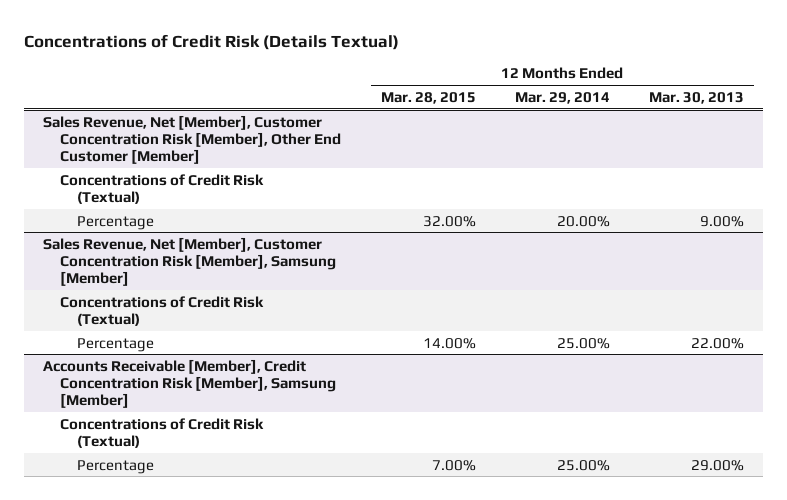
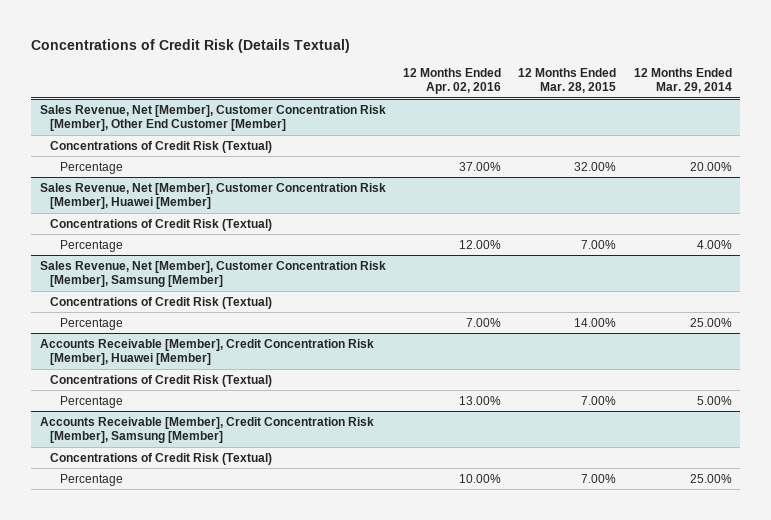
- | 12 Months Ended Mar. 28, 2015 | 12 Months Ended Mar. 29, 2014 | 12 Months Ended Mar. 30, 2013
+ | 12 Months Ended Apr. 02, 2016 | 12 Months Ended Mar. 28, 2015 | 12 Months Ended Mar. 29, 2014
+ Sales Revenue, Net [Member], Customer Concentration Risk [Member], Huawei [Member]
+ Concentrations of Credit Risk (Textual)
+ Percentage | 12.00% | 7.00% | 4.00%
+ Accounts Receivable [Member], Credit Concentration Risk [Member], Huawei [Member]
+ Concentrations of Credit Risk (Textual)
+ Percentage | 13.00% | 7.00% | 5.00%

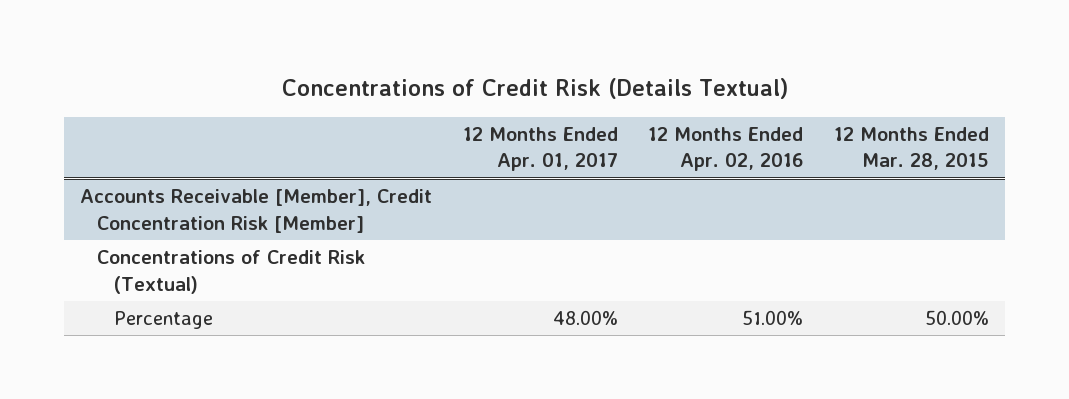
- | 12 Months Ended Apr. 02, 2016 | 12 Months Ended Mar. 28, 2015 | 12 Months Ended Mar. 29, 2014
+ | 12 Months Ended Apr. 01, 2017 | 12 Months Ended Apr. 02, 2016 | 12 Months Ended Mar. 28, 2015
- Sales Revenue, Net [Member], Customer Concentration Risk [Member], Other End Customer [Member]
- Concentrations of Credit Risk (Textual)
- Percentage | 37.00% | 32.00% | 20.00%
- Sales Revenue, Net [Member], Customer Concentration Risk [Member], Huawei [Member]
- Concentrations of Credit Risk (Textual)
- Percentage | 12.00% | 7.00% | 4.00%
- Sales Revenue, Net [Member], Customer Concentration Risk [Member], Samsung [Member]
- Concentrations of Credit Risk (Textual)
- Percentage | 7.00% | 14.00% | 25.00%
- Accounts Receivable [Member], Credit Concentration Risk [Member], Huawei [Member]
- Concentrations of Credit Risk (Textual)
- Percentage | 13.00% | 7.00% | 5.00%
- Accounts Receivable [Member], Credit Concentration Risk [Member], Samsung [Member]
+ Accounts Receivable [Member], Credit Concentration Risk [Member]
- Percentage | 10.00% | 7.00% | 25.00%
+ Percentage | 48.00% | 51.00% | 50.00%

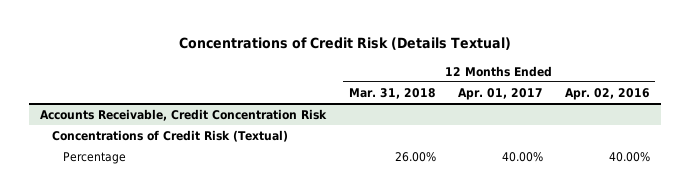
- | 12 Months Ended Apr. 01, 2017 | 12 Months Ended Apr. 02, 2016 | 12 Months Ended Mar. 28, 2015
+ | 12 Months Ended Mar. 31, 2018 | 12 Months Ended Apr. 01, 2017 | 12 Months Ended Apr. 02, 2016
- Accounts Receivable [Member], Credit Concentration Risk [Member]
+ Accounts Receivable, Credit Concentration Risk
- Percentage | 48.00% | 51.00% | 50.00%
+ Percentage | 26.00% | 40.00% | 40.00%

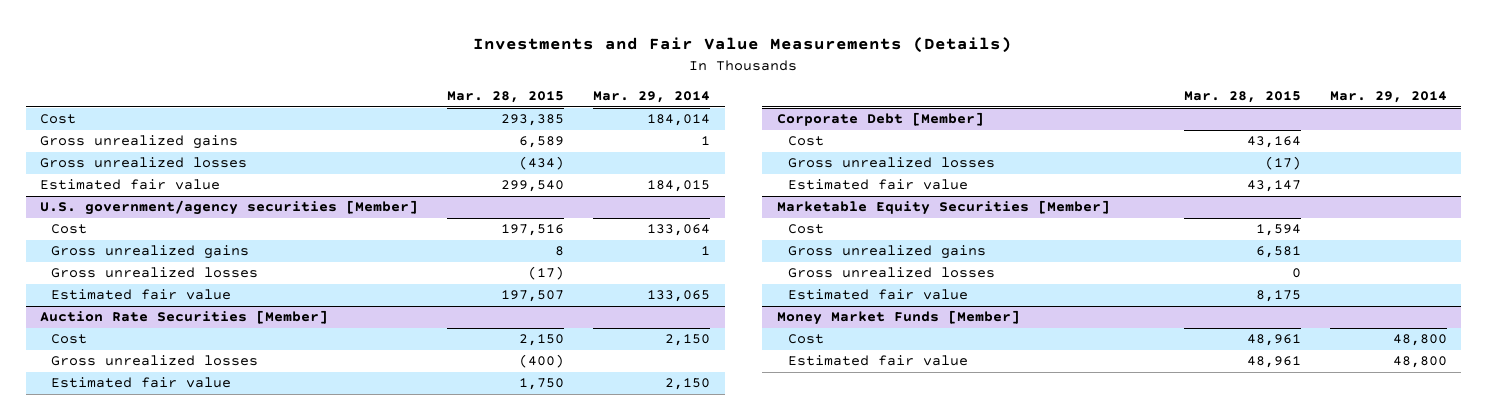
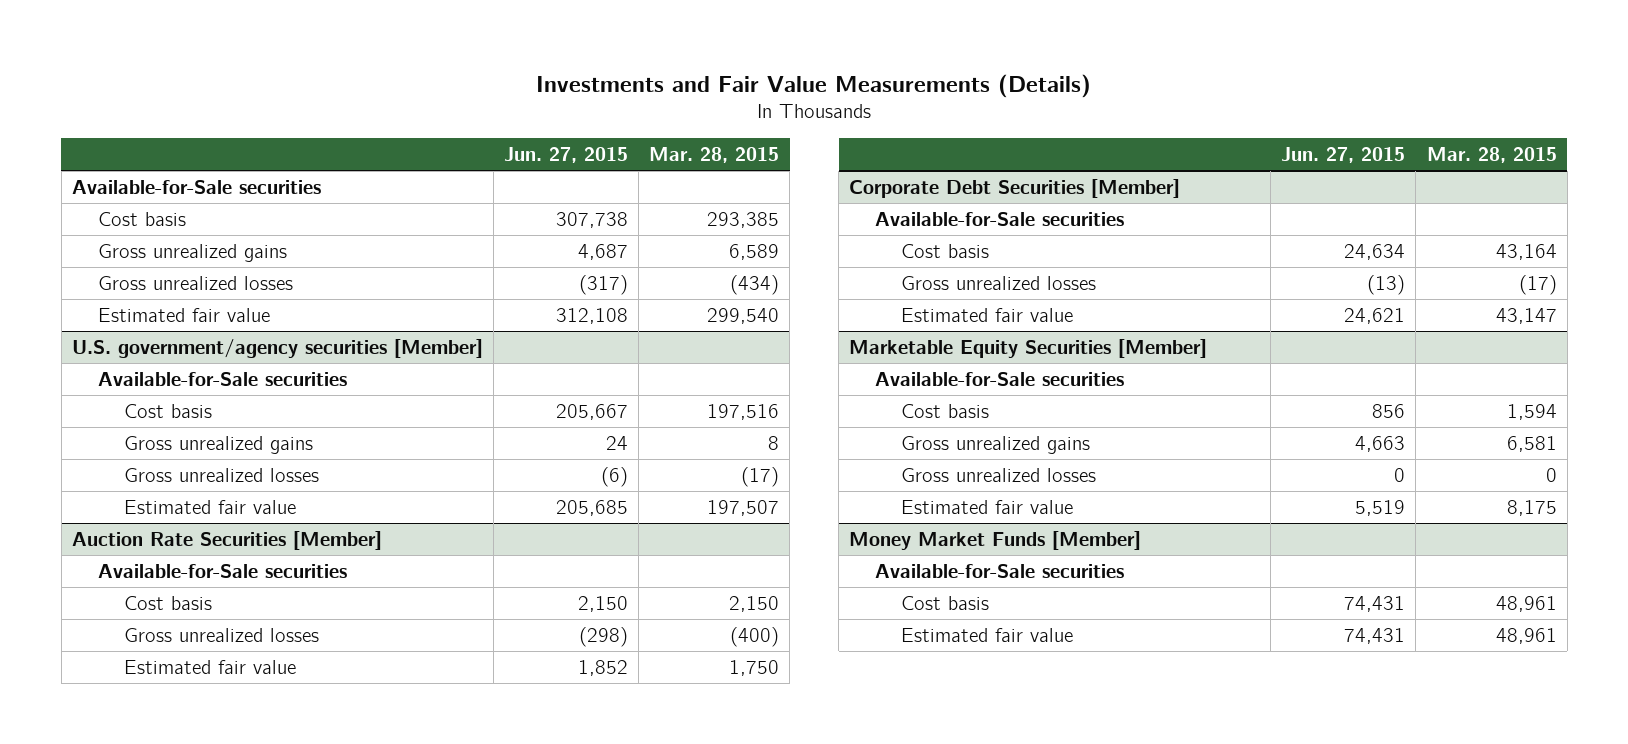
- | Mar. 28, 2015 | Mar. 29, 2014
+ | Jun. 27, 2015 | Mar. 28, 2015
- Cost | 293,385 | 184,014
+ Available-for-Sale securities
+ Cost basis | 307,738 | 293,385
@ U.S. government/agency securities [Member]
- Cost | 197,516 | 133,064
+ Available-for-Sale securities
+ Cost basis | 205,667 | 197,516
@ Auction Rate Securities [Member]
- Cost | 2,150 | 2,150
+ Available-for-Sale securities
+ Cost basis | 2,150 | 2,150
- Corporate Debt [Member]
- Cost | 43,164 |
+ Corporate Debt Securities [Member]
+ Available-for-Sale securities
+ Cost basis | 24,634 | 43,164
@ Marketable Equity Securities [Member]
- Cost | 1,594 |
+ Available-for-Sale securities
+ Cost basis | 856 | 1,594
@ Money Market Funds [Member]
- Cost | 48,961 | 48,800
+ Available-for-Sale securities
+ Cost basis | 74,431 | 48,961

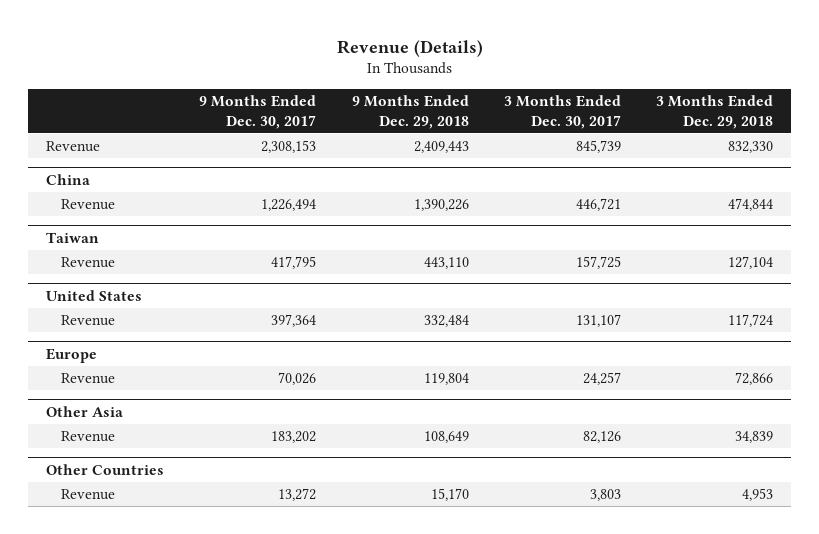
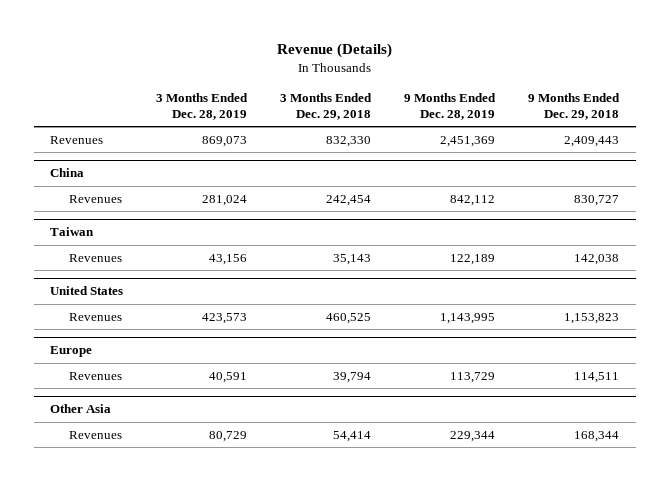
- | 9 Months Ended Dec. 30, 2017 | 9 Months Ended Dec. 29, 2018 | 3 Months Ended Dec. 30, 2017 | 3 Months Ended Dec. 29, 2018
+ | 3 Months Ended Dec. 28, 2019 | 3 Months Ended Dec. 29, 2018 | 9 Months Ended Dec. 28, 2019 | 9 Months Ended Dec. 29, 2018
- Revenue | 2,308,153 | 2,409,443 | 845,739 | 832,330
+ Revenues | 869,073 | 832,330 | 2,451,369 | 2,409,443
@ China
- Revenue | 1,226,494 | 1,390,226 | 446,721 | 474,844
+ Revenues | 281,024 | 242,454 | 842,112 | 830,727
@ Taiwan
- Revenue | 417,795 | 443,110 | 157,725 | 127,104
+ Revenues | 43,156 | 35,143 | 122,189 | 142,038
@ United States
- Revenue | 397,364 | 332,484 | 131,107 | 117,724
+ Revenues | 423,573 | 460,525 | 1,143,995 | 1,153,823
@ Europe
- Revenue | 70,026 | 119,804 | 24,257 | 72,866
+ Revenues | 40,591 | 39,794 | 113,729 | 114,511
@ Other Asia
- Revenue | 183,202 | 108,649 | 82,126 | 34,839
- Other Countries
- Revenue | 13,272 | 15,170 | 3,803 | 4,953
@ Other Asia
+ Revenues | 80,729 | 54,414 | 229,344 | 168,344

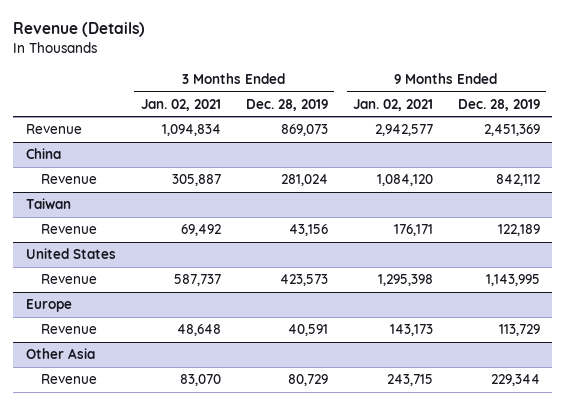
- | 3 Months Ended Dec. 28, 2019 | 3 Months Ended Dec. 29, 2018 | 9 Months Ended Dec. 28, 2019 | 9 Months Ended Dec. 29, 2018
+ | 3 Months Ended Jan. 02, 2021 | 3 Months Ended Dec. 28, 2019 | 9 Months Ended Jan. 02, 2021 | 9 Months Ended Dec. 28, 2019
- Revenues | 869,073 | 832,330 | 2,451,369 | 2,409,443
+ Revenue | 1,094,834 | 869,073 | 2,942,577 | 2,451,369
@ China
- Revenues | 281,024 | 242,454 | 842,112 | 830,727
+ Revenue | 305,887 | 281,024 | 1,084,120 | 842,112
@ Taiwan
- Revenues | 43,156 | 35,143 | 122,189 | 142,038
+ Revenue | 69,492 | 43,156 | 176,171 | 122,189
@ United States
- Revenues | 423,573 | 460,525 | 1,143,995 | 1,153,823
+ Revenue | 587,737 | 423,573 | 1,295,398 | 1,143,995
@ Europe
- Revenues | 40,591 | 39,794 | 113,729 | 114,511
+ Revenue | 48,648 | 40,591 | 143,173 | 113,729
@ Other Asia
- Revenues | 80,729 | 54,414 | 229,344 | 168,344
+ Revenue | 83,070 | 80,729 | 243,715 | 229,344

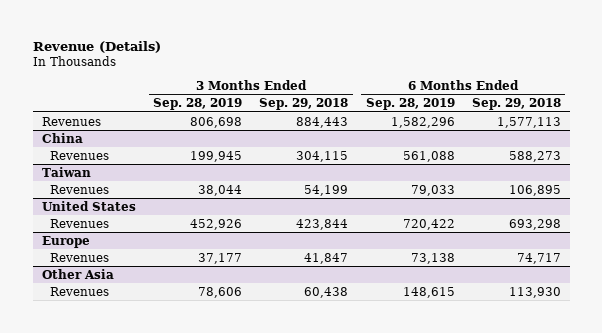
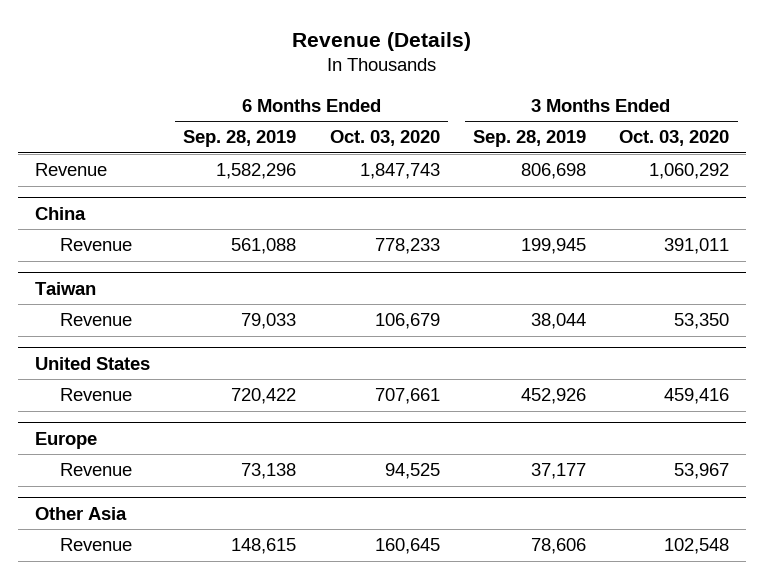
- | 3 Months Ended Sep. 28, 2019 | 3 Months Ended Sep. 29, 2018 | 6 Months Ended Sep. 28, 2019 | 6 Months Ended Sep. 29, 2018
+ | 6 Months Ended Sep. 28, 2019 | 6 Months Ended Oct. 03, 2020 | 3 Months Ended Sep. 28, 2019 | 3 Months Ended Oct. 03, 2020
- Revenues | 806,698 | 884,443 | 1,582,296 | 1,577,113
+ Revenue | 1,582,296 | 1,847,743 | 806,698 | 1,060,292
@ China
- Revenues | 199,945 | 304,115 | 561,088 | 588,273
+ Revenue | 561,088 | 778,233 | 199,945 | 391,011
@ Taiwan
- Revenues | 38,044 | 54,199 | 79,033 | 106,895
+ Revenue | 79,033 | 106,679 | 38,044 | 53,350
@ United States
- Revenues | 452,926 | 423,844 | 720,422 | 693,298
+ Revenue | 720,422 | 707,661 | 452,926 | 459,416
@ Europe
- Revenues | 37,177 | 41,847 | 73,138 | 74,717
+ Revenue | 73,138 | 94,525 | 37,177 | 53,967
@ Other Asia
- Revenues | 78,606 | 60,438 | 148,615 | 113,930
+ Revenue | 148,615 | 160,645 | 78,606 | 102,548

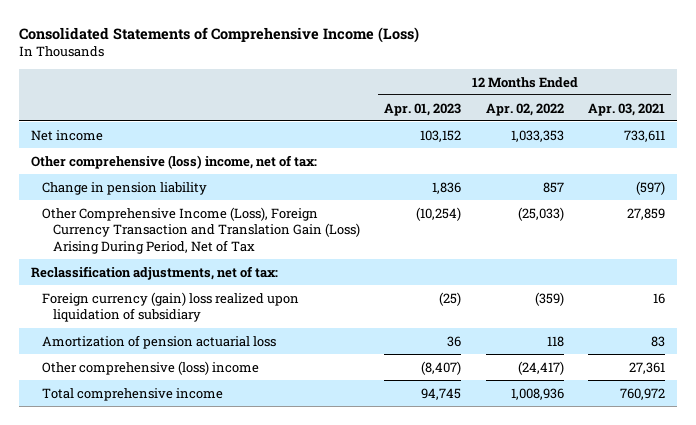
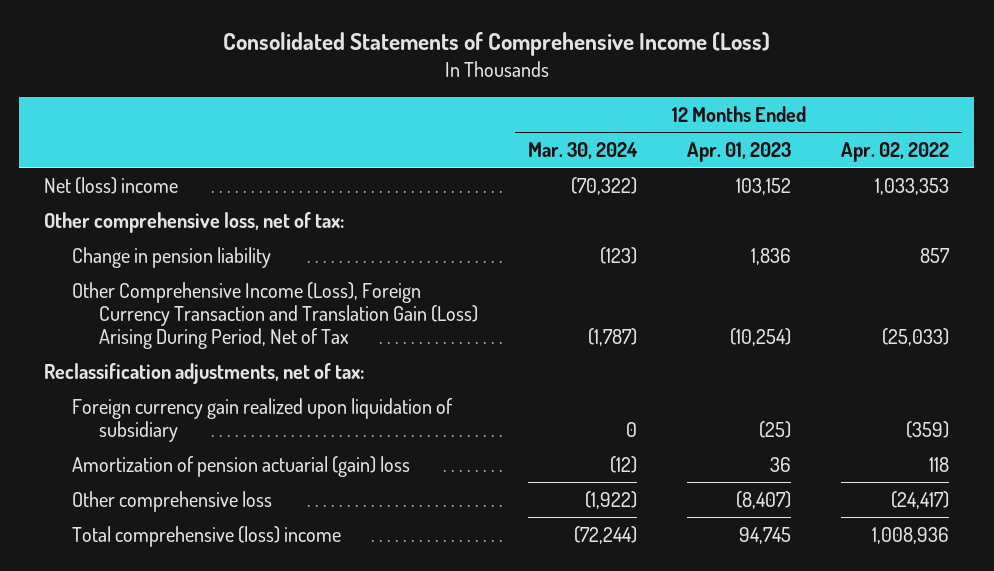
- | 12 Months Ended Apr. 01, 2023 | 12 Months Ended Apr. 02, 2022 | 12 Months Ended Apr. 03, 2021
+ | 12 Months Ended Mar. 30, 2024 | 12 Months Ended Apr. 01, 2023 | 12 Months Ended Apr. 02, 2022
- Net income | 103,152 | 1,033,353 | 733,611
- Other comprehensive (loss) income, net of tax:
+ Net (loss) income | (70,322) | 103,152 | 1,033,353
+ Other comprehensive loss, net of tax:
- Foreign currency (gain) loss realized upon liquidation of subsidiary | (25) | (359) | 16
- Amortization of pension actuarial loss | 36 | 118 | 83
- Other comprehensive (loss) income | (8,407) | (24,417) | 27,361
- Total comprehensive income | 94,745 | 1,008,936 | 760,972
+ Foreign currency gain realized upon liquidation of subsidiary | 0 | (25) | (359)
+ Amortization of pension actuarial (gain) loss | (12) | 36 | 118
+ Other comprehensive loss | (1,922) | (8,407) | (24,417)
+ Total comprehensive (loss) income | (72,244) | 94,745 | 1,008,936

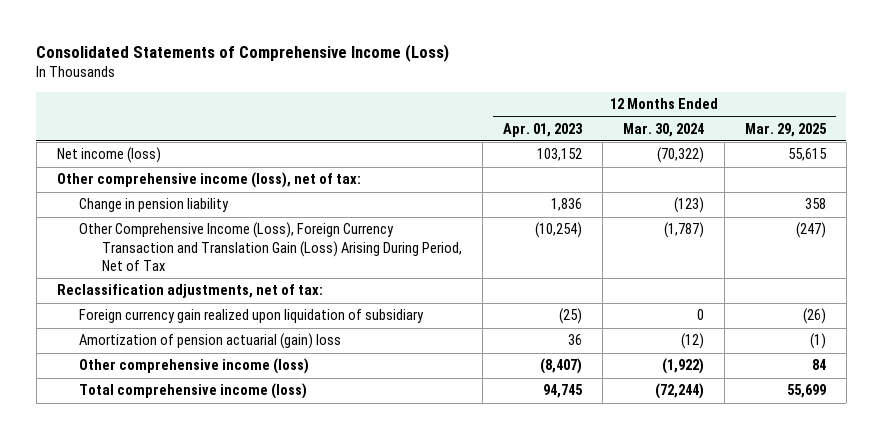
- | 12 Months Ended Mar. 30, 2024 | 12 Months Ended Apr. 01, 2023 | 12 Months Ended Apr. 02, 2022
+ | 12 Months Ended Apr. 01, 2023 | 12 Months Ended Mar. 30, 2024 | 12 Months Ended Mar. 29, 2025
- Net (loss) income | (70,322) | 103,152 | 1,033,353
- Other comprehensive loss, net of tax:
+ Net income (loss) | 103,152 | (70,322) | 55,615
+ Other comprehensive income (loss), net of tax:
- Other comprehensive loss | (1,922) | (8,407) | (24,417)
- Total comprehensive (loss) income | (72,244) | 94,745 | 1,008,936
+ Other comprehensive income (loss) | (8,407) | (1,922) | 84
+ Total comprehensive income (loss) | 94,745 | (72,244) | 55,699

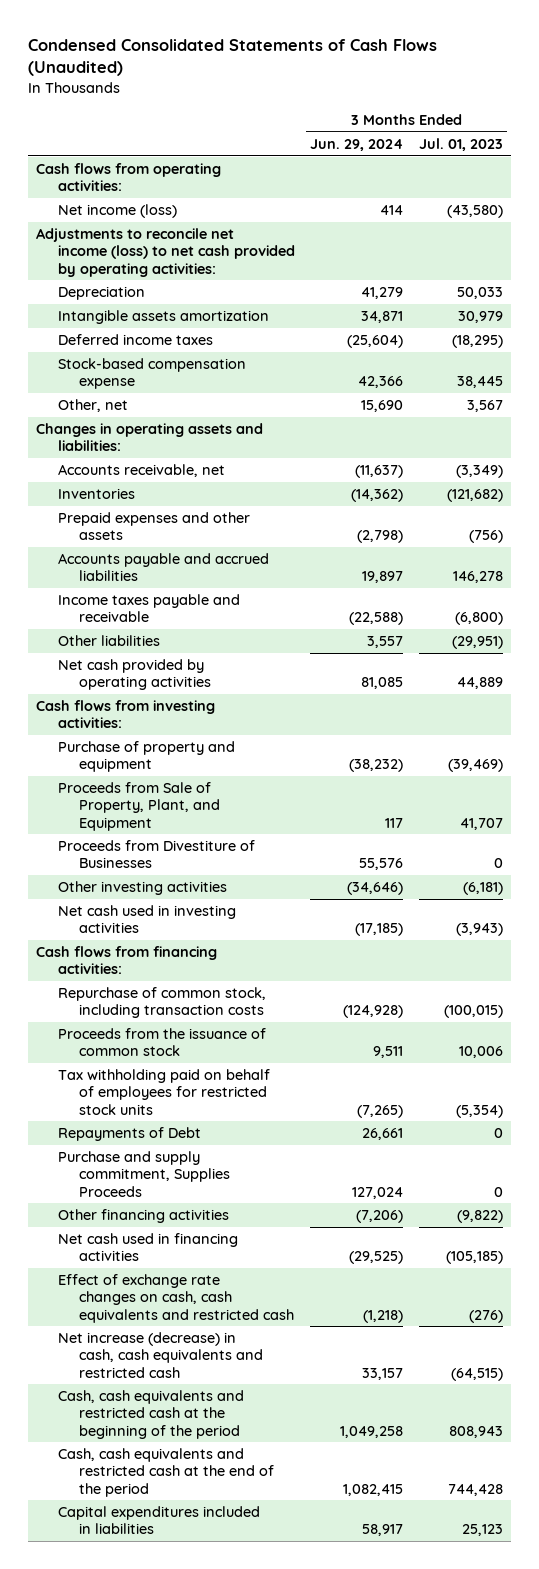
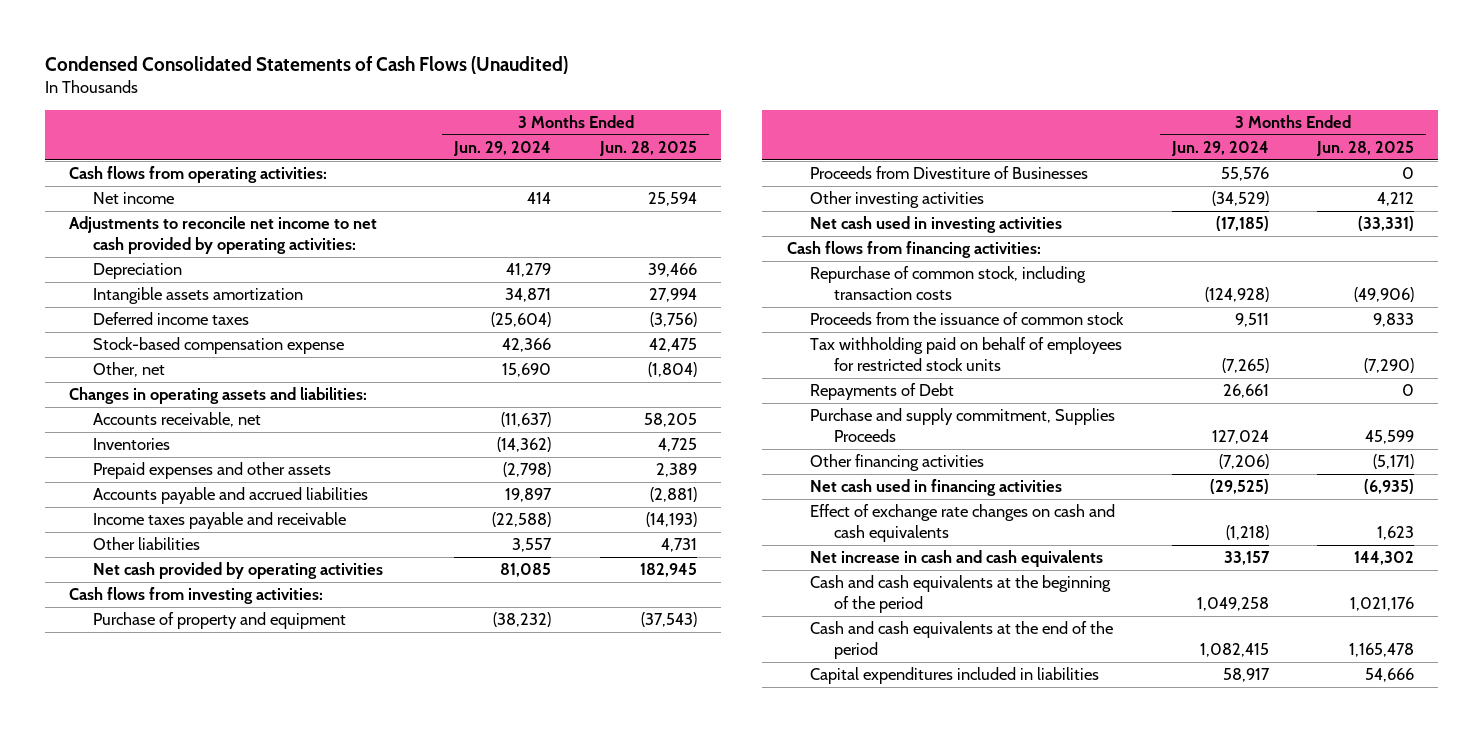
- | 3 Months Ended Jun. 29, 2024 | 3 Months Ended Jul. 01, 2023
+ | 3 Months Ended Jun. 29, 2024 | 3 Months Ended Jun. 28, 2025
- Net income (loss) | 414 | (43,580)
- Adjustments to reconcile net income (loss) to net cash provided by operating activities:
+ Net income | 414 | 25,594
+ Adjustments to reconcile net income to net cash provided by operating activities:
- Proceeds from Sale of Property, Plant, and Equipment | 117 | 41,707
- Other investing activities | (34,646) | (6,181)
+ Other investing activities | (34,529) | 4,212
- Effect of exchange rate changes on cash, cash equivalents and restricted cash | (1,218) | (276)
- Net increase (decrease) in cash, cash equivalents and restricted cash | 33,157 | (64,515)
- Cash, cash equivalents and restricted cash at the beginning of the period | 1,049,258 | 808,943
- Cash, cash equivalents and restricted cash at the end of the period | 1,082,415 | 744,428
+ Effect of exchange rate changes on cash and cash equivalents | (1,218) | 1,623
+ Net increase in cash and cash equivalents | 33,157 | 144,302
+ Cash and cash equivalents at the beginning of the period | 1,049,258 | 1,021,176
+ Cash and cash equivalents at the end of the period | 1,082,415 | 1,165,478

